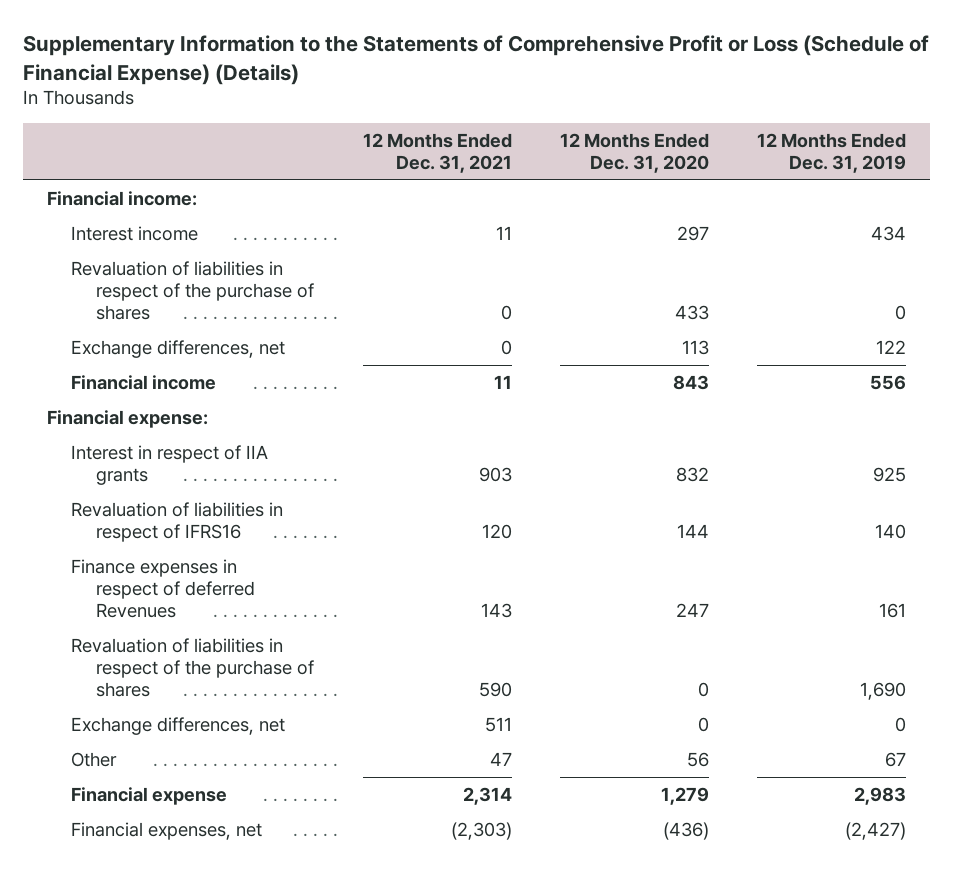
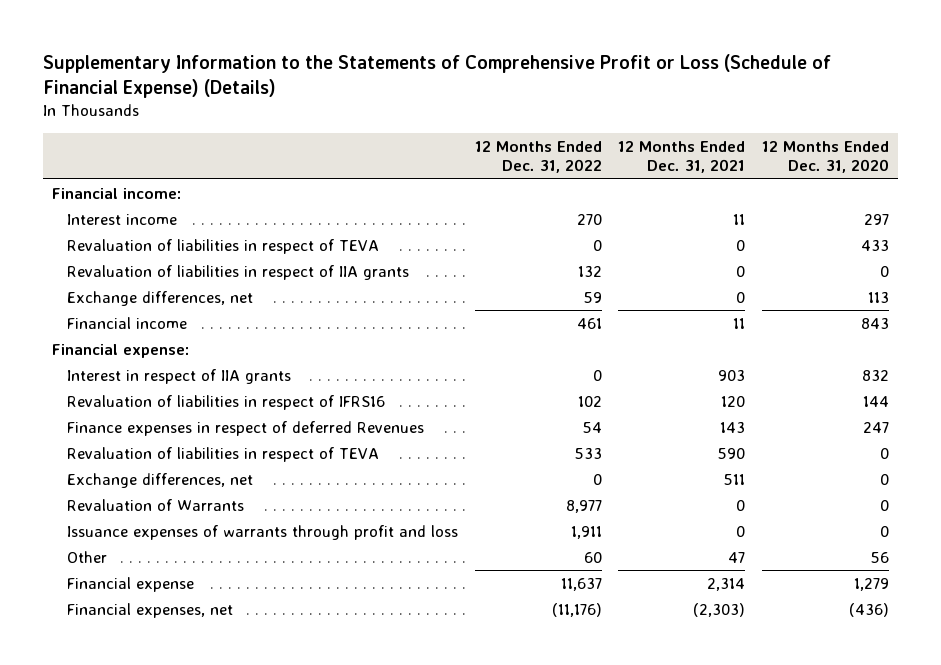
- | 12 Months Ended Dec. 31, 2021 | 12 Months Ended Dec. 31, 2020 | 12 Months Ended Dec. 31, 2019
+ | 12 Months Ended Dec. 31, 2022 | 12 Months Ended Dec. 31, 2021 | 12 Months Ended Dec. 31, 2020
- Revaluation of liabilities in respect of the purchase of shares | 0 | 433 | 0
+ Revaluation of liabilities in respect of TEVA | 0 | 0 | 433
+ Revaluation of liabilities in respect of IIA grants | 132 | 0 | 0
- Revaluation of liabilities in respect of the purchase of shares | 590 | 0 | 1,690
+ Revaluation of liabilities in respect of TEVA | 533 | 590 | 0
+ Revaluation of Warrants | 8,977 | 0 | 0
+ Issuance expenses of warrants through profit and loss | 1,911 | 0 | 0

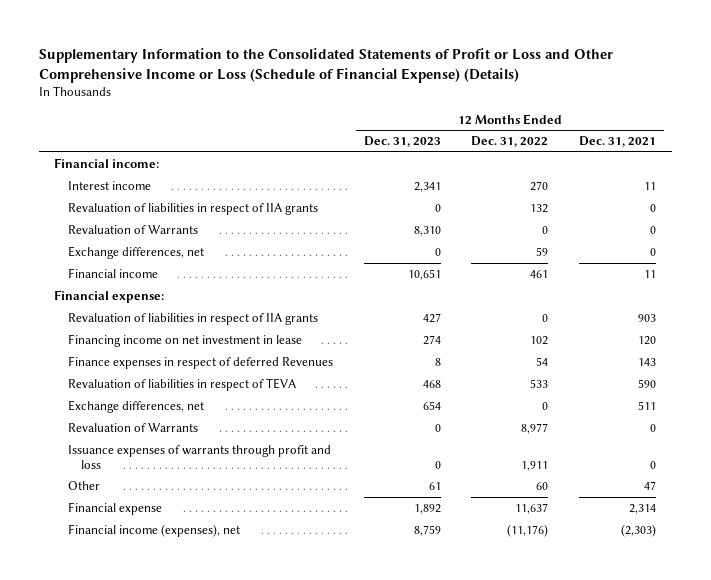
- Supplementary Information to the Statements of Comprehensive Profit or Loss (Schedule of Financial Expense) (Details)
+ Supplementary Information to the Consolidated Statements of Profit or Loss and Other Comprehensive Income or Loss (Schedule of Financial Expense) (Details)
- | 12 Months Ended Dec. 31, 2022 | 12 Months Ended Dec. 31, 2021 | 12 Months Ended Dec. 31, 2020
+ | 12 Months Ended Dec. 31, 2023 | 12 Months Ended Dec. 31, 2022 | 12 Months Ended Dec. 31, 2021
- Revaluation of liabilities in respect of TEVA | 0 | 0 | 433
+ Revaluation of Warrants | 8,310 | 0 | 0
- Interest in respect of IIA grants | 0 | 903 | 832
- Revaluation of liabilities in respect of IFRS16 | 102 | 120 | 144
+ Revaluation of liabilities in respect of IIA grants | 427 | 0 | 903
+ Financing income on net investment in lease | 274 | 102 | 120
- Financial expenses, net | (11,176) | (2,303) | (436)
+ Financial income (expenses), net | 8,759 | (11,176) | (2,303)

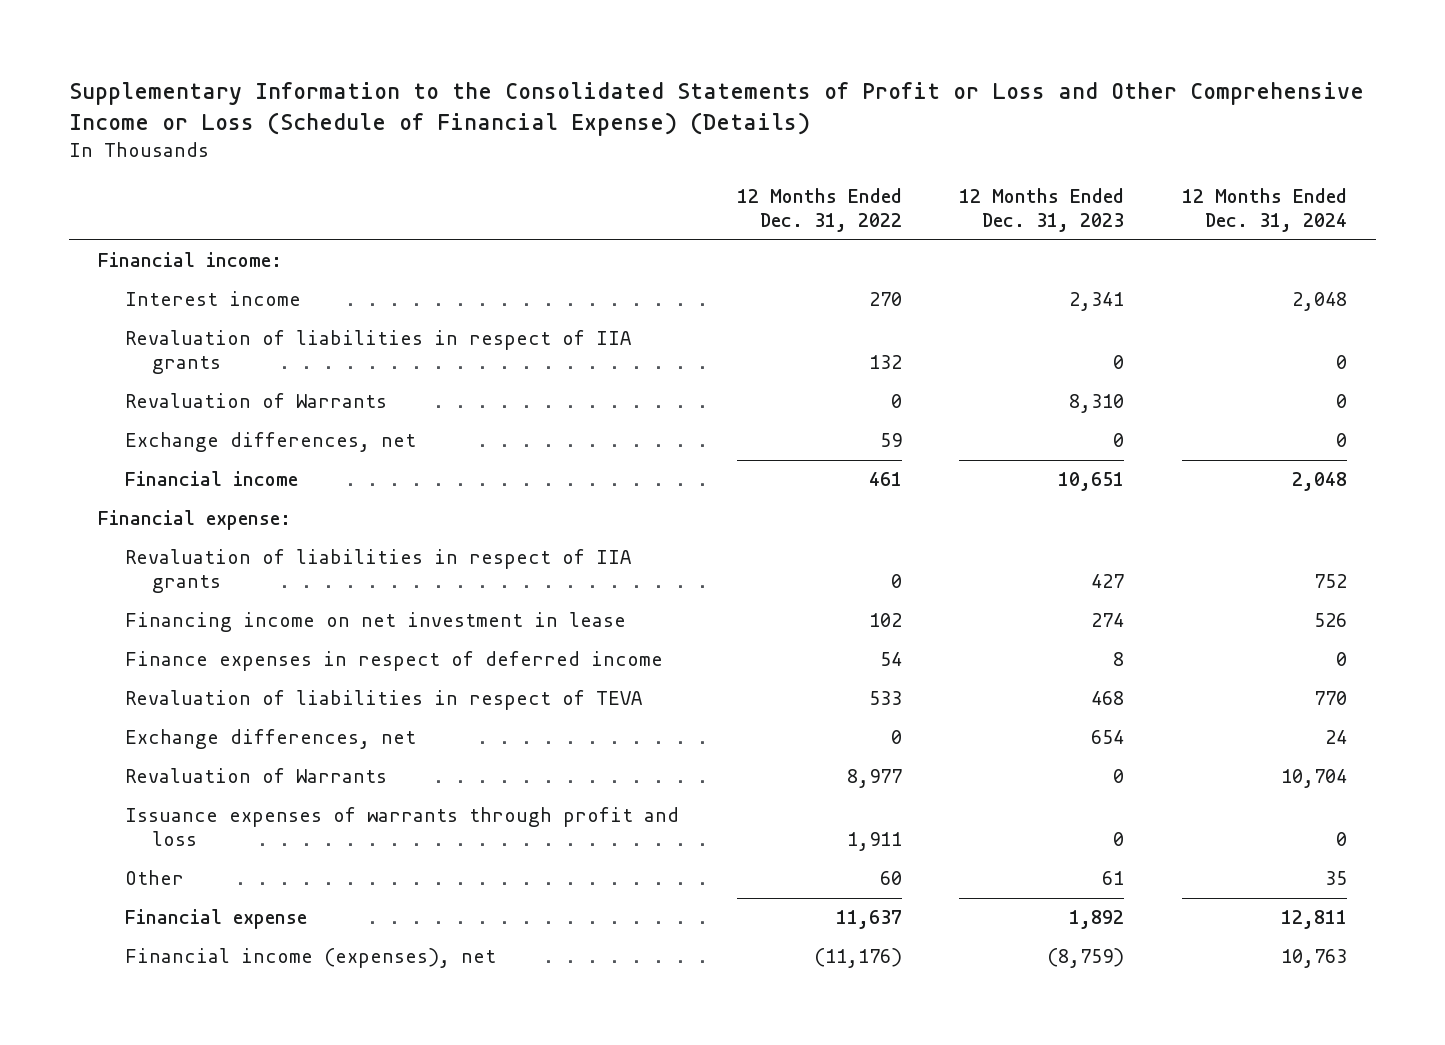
- | 12 Months Ended Dec. 31, 2023 | 12 Months Ended Dec. 31, 2022 | 12 Months Ended Dec. 31, 2021
+ | 12 Months Ended Dec. 31, 2022 | 12 Months Ended Dec. 31, 2023 | 12 Months Ended Dec. 31, 2024
- Finance expenses in respect of deferred Revenues | 8 | 54 | 143
+ Finance expenses in respect of deferred income | 54 | 8 | 0
- Financial income (expenses), net | 8,759 | (11,176) | (2,303)
+ Financial income (expenses), net | (11,176) | (8,759) | 10,763

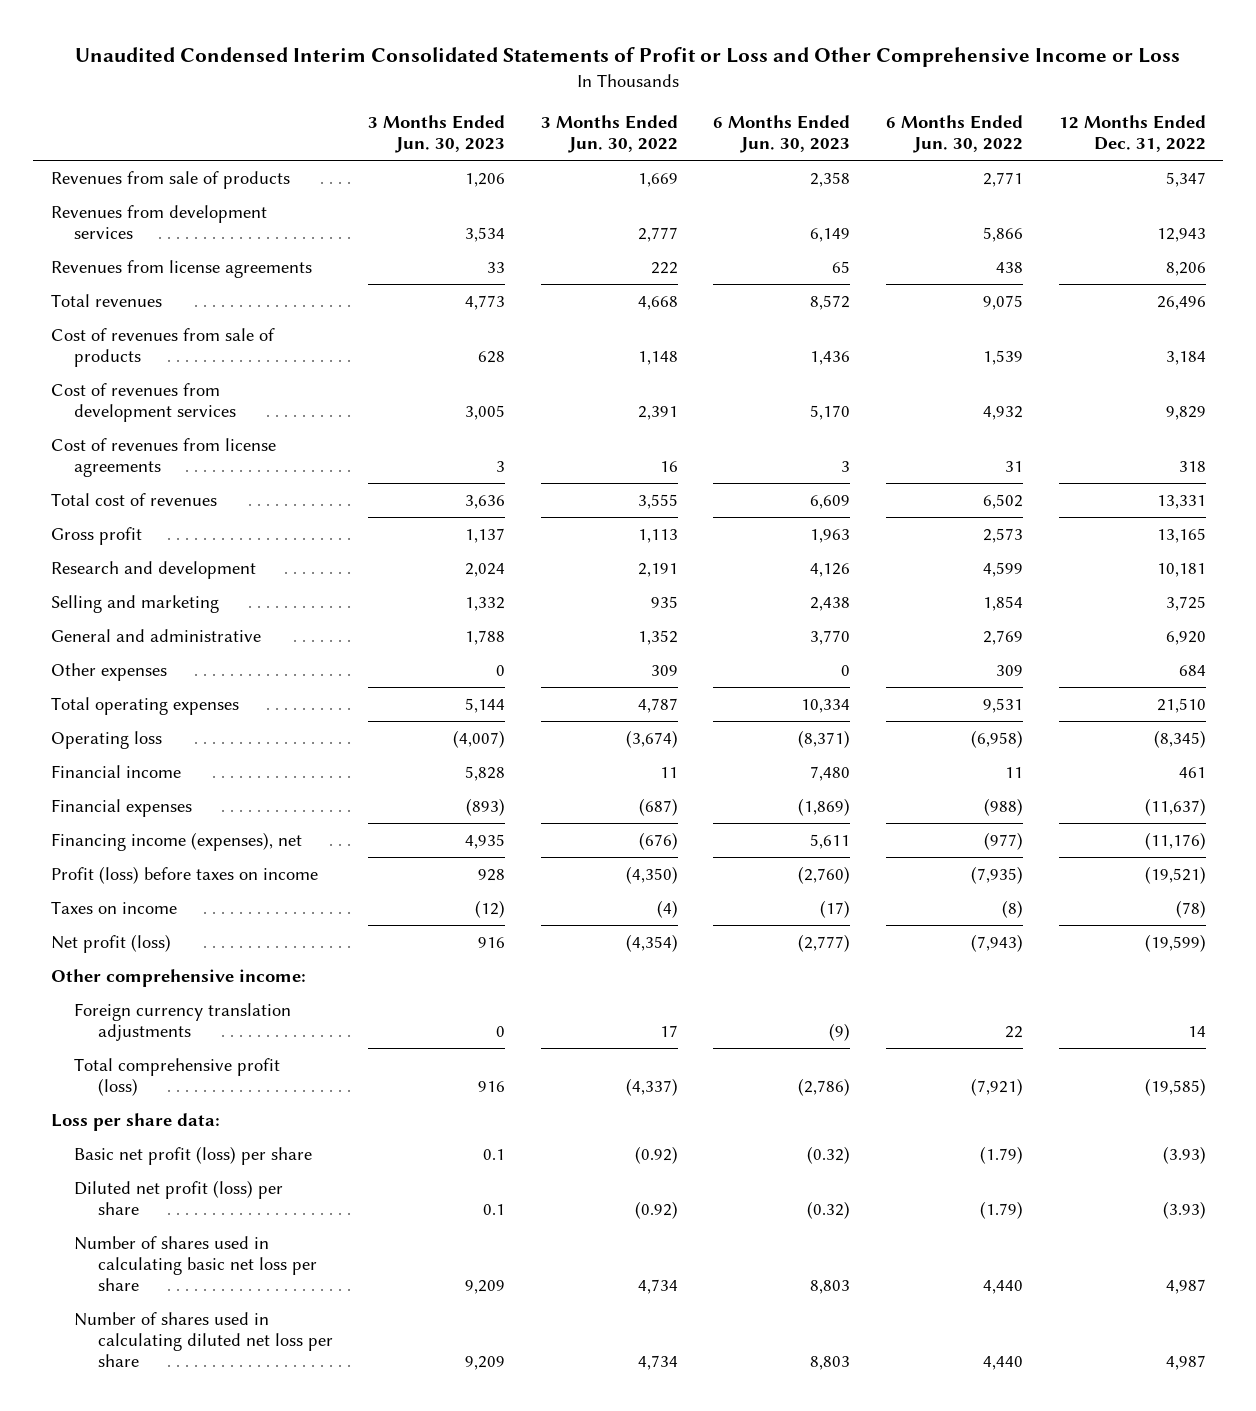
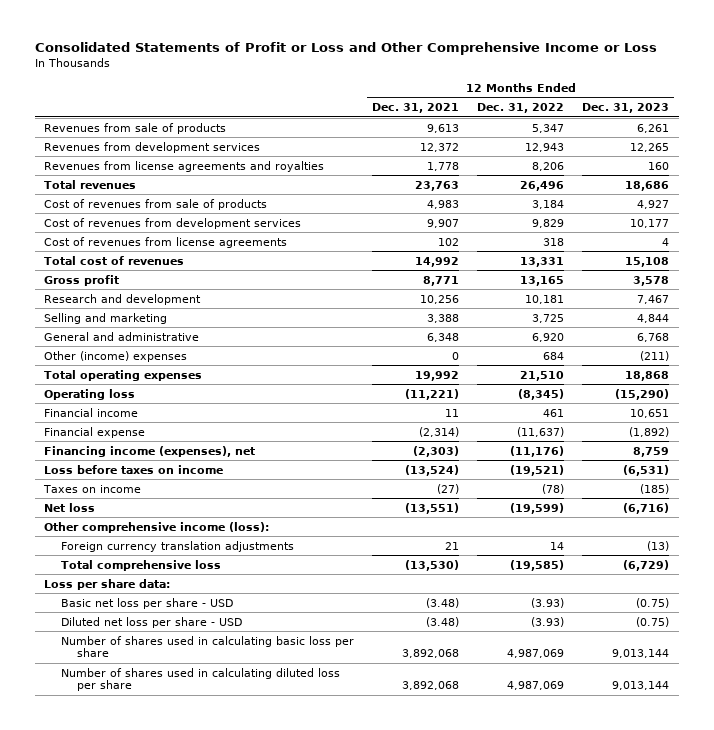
- Unaudited Condensed Interim Consolidated Statements of Profit or Loss and Other Comprehensive Income or Loss
+ Consolidated Statements of Profit or Loss and Other Comprehensive Income or Loss
- | 3 Months Ended Jun. 30, 2023 | 3 Months Ended Jun. 30, 2022 | 6 Months Ended Jun. 30, 2023 | 6 Months Ended Jun. 30, 2022 | 12 Months Ended Dec. 31, 2022
+ | 12 Months Ended Dec. 31, 2021 | 12 Months Ended Dec. 31, 2022 | 12 Months Ended Dec. 31, 2023
- Revenues from license agreements | 33 | 222 | 65 | 438 | 8,206
+ Revenues from license agreements and royalties | 1,778 | 8,206 | 160
- Other expenses | 0 | 309 | 0 | 309 | 684
+ Other (income) expenses | 0 | 684 | (211)
- Financial expenses | (893) | (687) | (1,869) | (988) | (11,637)
+ Financial expense | (2,314) | (11,637) | (1,892)
- Profit (loss) before taxes on income | 928 | (4,350) | (2,760) | (7,935) | (19,521)
+ Loss before taxes on income | (13,524) | (19,521) | (6,531)
- Net profit (loss) | 916 | (4,354) | (2,777) | (7,943) | (19,599)
- Other comprehensive income:
+ Net loss | (13,551) | (19,599) | (6,716)
+ Other comprehensive income (loss):
- Total comprehensive profit (loss) | 916 | (4,337) | (2,786) | (7,921) | (19,585)
+ Total comprehensive loss | (13,530) | (19,585) | (6,729)
- Basic net profit (loss) per share | 0.1 | (0.92) | (0.32) | (1.79) | (3.93)
- Diluted net profit (loss) per share | 0.1 | (0.92) | (0.32) | (1.79) | (3.93)
- Number of shares used in calculating basic net loss per share | 9,209 | 4,734 | 8,803 | 4,440 | 4,987
- Number of shares used in calculating diluted net loss per share | 9,209 | 4,734 | 8,803 | 4,440 | 4,987
+ Basic net loss per share - USD | (3.48) | (3.93) | (0.75)
+ Diluted net loss per share - USD | (3.48) | (3.93) | (0.75)
+ Number of shares used in calculating basic loss per share | 3,892,068 | 4,987,069 | 9,013,144
+ Number of shares used in calculating diluted loss per share | 3,892,068 | 4,987,069 | 9,013,144

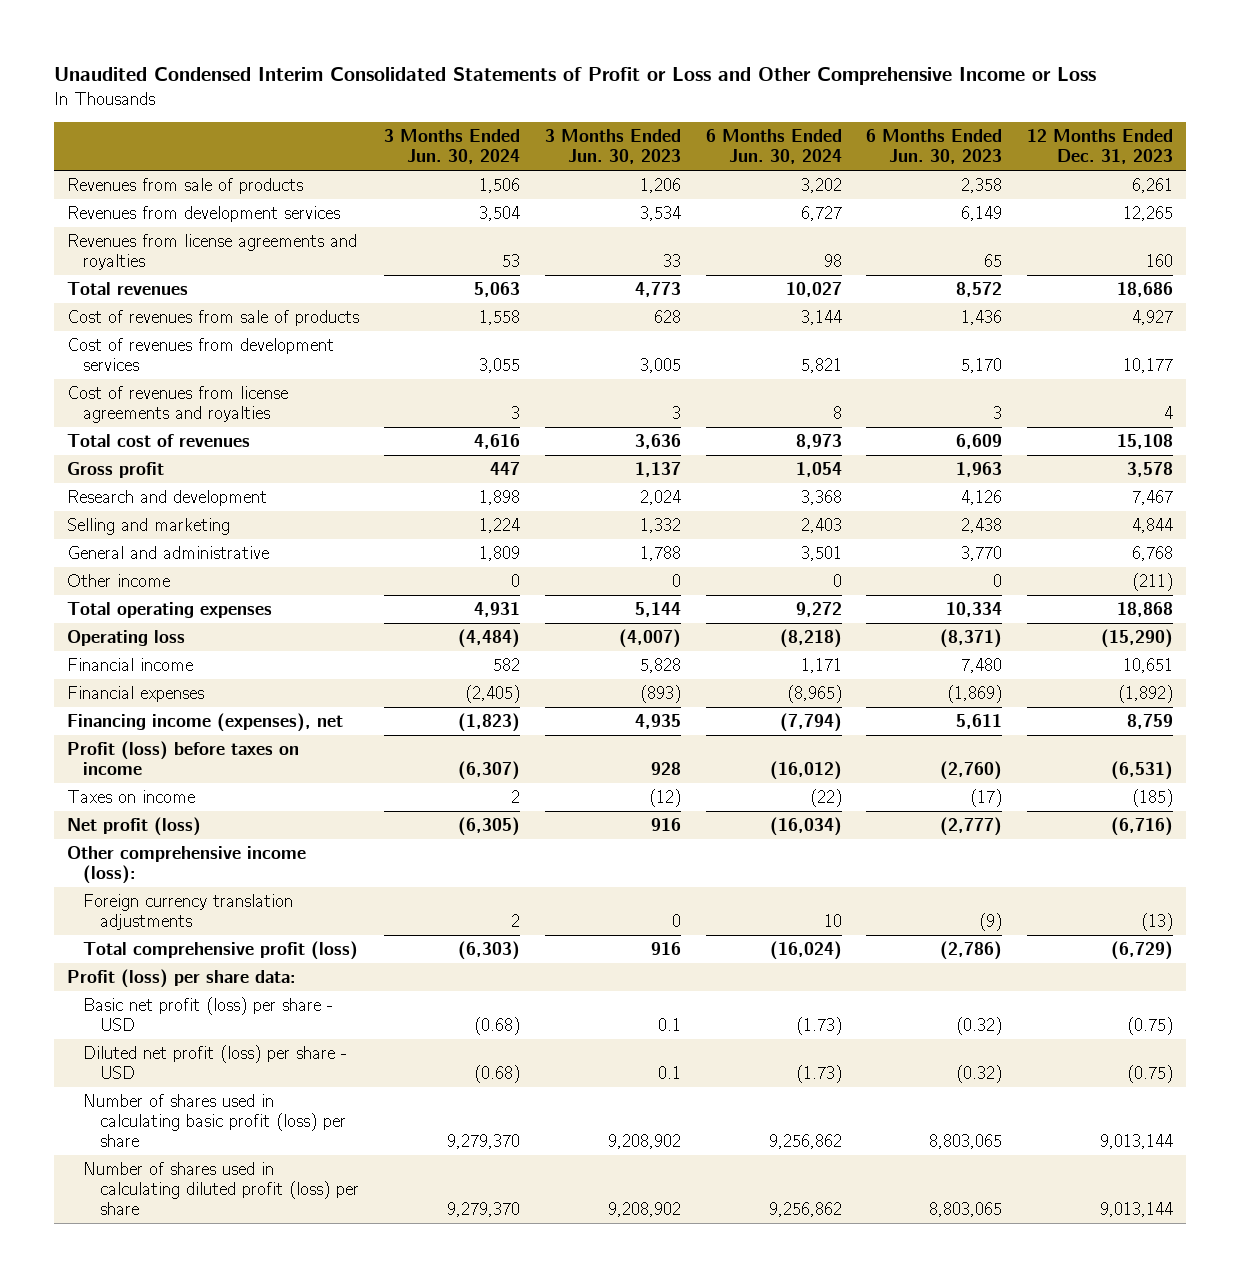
- Consolidated Statements of Profit or Loss and Other Comprehensive Income or Loss
+ Unaudited Condensed Interim Consolidated Statements of Profit or Loss and Other Comprehensive Income or Loss
- | 12 Months Ended Dec. 31, 2021 | 12 Months Ended Dec. 31, 2022 | 12 Months Ended Dec. 31, 2023
+ | 3 Months Ended Jun. 30, 2024 | 3 Months Ended Jun. 30, 2023 | 6 Months Ended Jun. 30, 2024 | 6 Months Ended Jun. 30, 2023 | 12 Months Ended Dec. 31, 2023
- Cost of revenues from license agreements | 102 | 318 | 4
+ Cost of revenues from license agreements and royalties | 3 | 3 | 8 | 3 | 4
- Other (income) expenses | 0 | 684 | (211)
+ Other income | 0 | 0 | 0 | 0 | (211)
- Financial expense | (2,314) | (11,637) | (1,892)
+ Financial expenses | (2,405) | (893) | (8,965) | (1,869) | (1,892)
- Loss before taxes on income | (13,524) | (19,521) | (6,531)
+ Profit (loss) before taxes on income | (6,307) | 928 | (16,012) | (2,760) | (6,531)
- Net loss | (13,551) | (19,599) | (6,716)
+ Net profit (loss) | (6,305) | 916 | (16,034) | (2,777) | (6,716)
- Total comprehensive loss | (13,530) | (19,585) | (6,729)
- Loss per share data:
- Basic net loss per share - USD | (3.48) | (3.93) | (0.75)
- Diluted net loss per share - USD | (3.48) | (3.93) | (0.75)
- Number of shares used in calculating basic loss per share | 3,892,068 | 4,987,069 | 9,013,144
- Number of shares used in calculating diluted loss per share | 3,892,068 | 4,987,069 | 9,013,144
+ Total comprehensive profit (loss) | (6,303) | 916 | (16,024) | (2,786) | (6,729)
+ Profit (loss) per share data:
+ Basic net profit (loss) per share - USD | (0.68) | 0.1 | (1.73) | (0.32) | (0.75)
+ Diluted net profit (loss) per share - USD | (0.68) | 0.1 | (1.73) | (0.32) | (0.75)
+ Number of shares used in calculating basic profit (loss) per share | 9,279,370 | 9,208,902 | 9,256,862 | 8,803,065 | 9,013,144
+ Number of shares used in calculating diluted profit (loss) per share | 9,279,370 | 9,208,902 | 9,256,862 | 8,803,065 | 9,013,144

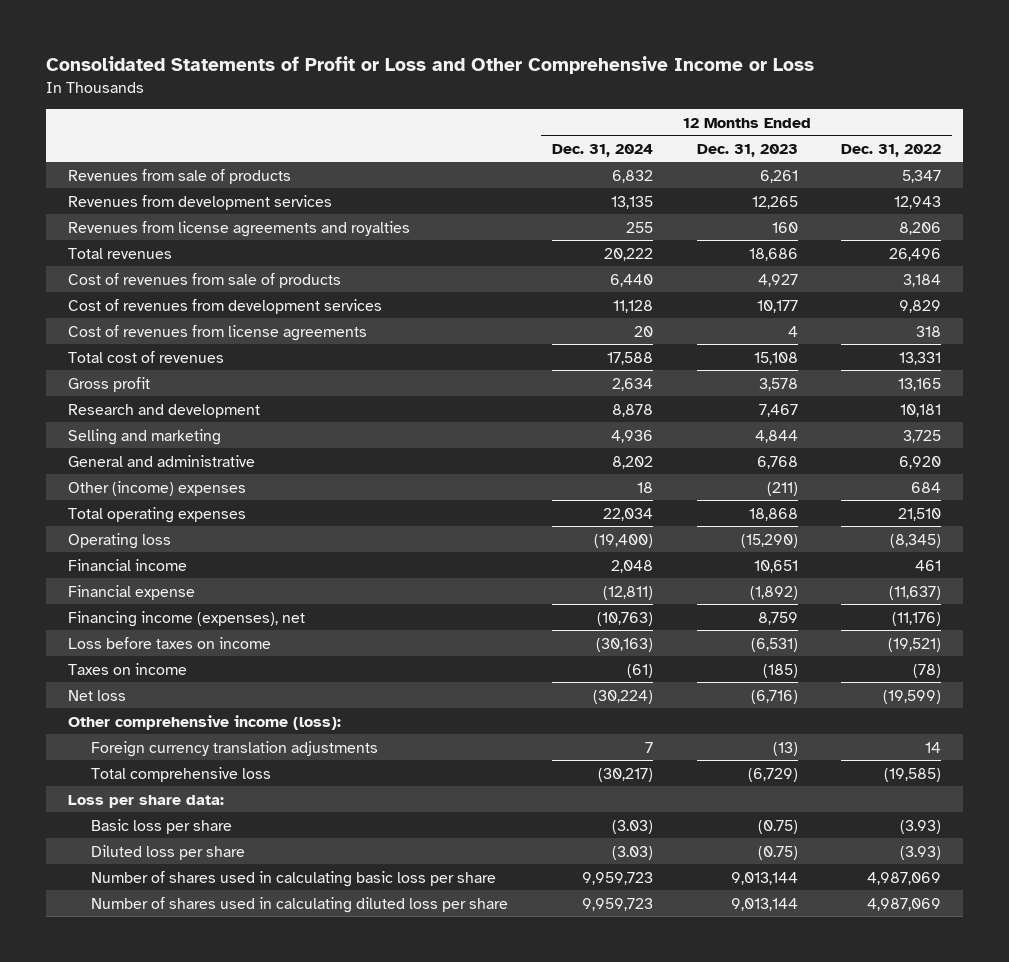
- Unaudited Condensed Interim Consolidated Statements of Profit or Loss and Other Comprehensive Income or Loss
+ Consolidated Statements of Profit or Loss and Other Comprehensive Income or Loss
- | 3 Months Ended Jun. 30, 2024 | 3 Months Ended Jun. 30, 2023 | 6 Months Ended Jun. 30, 2024 | 6 Months Ended Jun. 30, 2023 | 12 Months Ended Dec. 31, 2023
+ | 12 Months Ended Dec. 31, 2024 | 12 Months Ended Dec. 31, 2023 | 12 Months Ended Dec. 31, 2022
- Cost of revenues from license agreements and royalties | 3 | 3 | 8 | 3 | 4
+ Cost of revenues from license agreements | 20 | 4 | 318
- Other income | 0 | 0 | 0 | 0 | (211)
+ Other (income) expenses | 18 | (211) | 684
- Financial expenses | (2,405) | (893) | (8,965) | (1,869) | (1,892)
+ Financial expense | (12,811) | (1,892) | (11,637)
- Profit (loss) before taxes on income | (6,307) | 928 | (16,012) | (2,760) | (6,531)
+ Loss before taxes on income | (30,163) | (6,531) | (19,521)
- Net profit (loss) | (6,305) | 916 | (16,034) | (2,777) | (6,716)
+ Net loss | (30,224) | (6,716) | (19,599)
- Total comprehensive profit (loss) | (6,303) | 916 | (16,024) | (2,786) | (6,729)
- Profit (loss) per share data:
- Basic net profit (loss) per share - USD | (0.68) | 0.1 | (1.73) | (0.32) | (0.75)
- Diluted net profit (loss) per share - USD | (0.68) | 0.1 | (1.73) | (0.32) | (0.75)
- Number of shares used in calculating basic profit (loss) per share | 9,279,370 | 9,208,902 | 9,256,862 | 8,803,065 | 9,013,144
- Number of shares used in calculating diluted profit (loss) per share | 9,279,370 | 9,208,902 | 9,256,862 | 8,803,065 | 9,013,144
+ Total comprehensive loss | (30,217) | (6,729) | (19,585)
+ Loss per share data:
+ Basic loss per share | (3.03) | (0.75) | (3.93)
+ Diluted loss per share | (3.03) | (0.75) | (3.93)
+ Number of shares used in calculating basic loss per share | 9,959,723 | 9,013,144 | 4,987,069
+ Number of shares used in calculating diluted loss per share | 9,959,723 | 9,013,144 | 4,987,069

